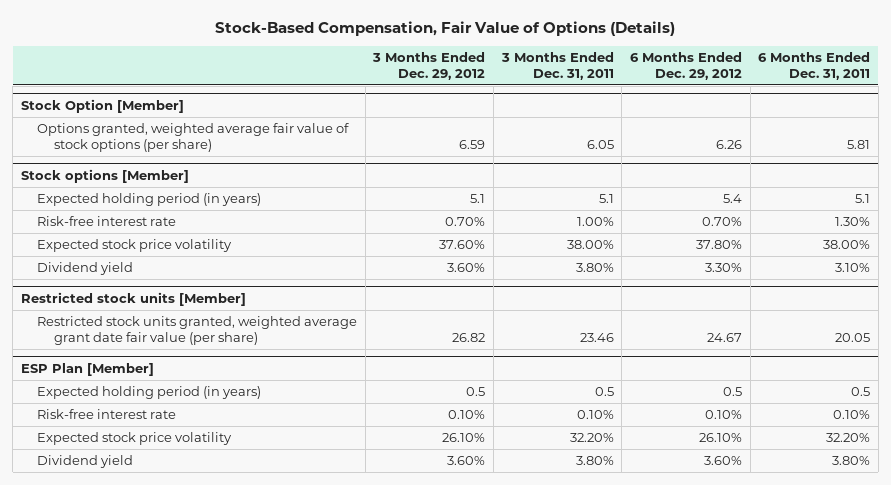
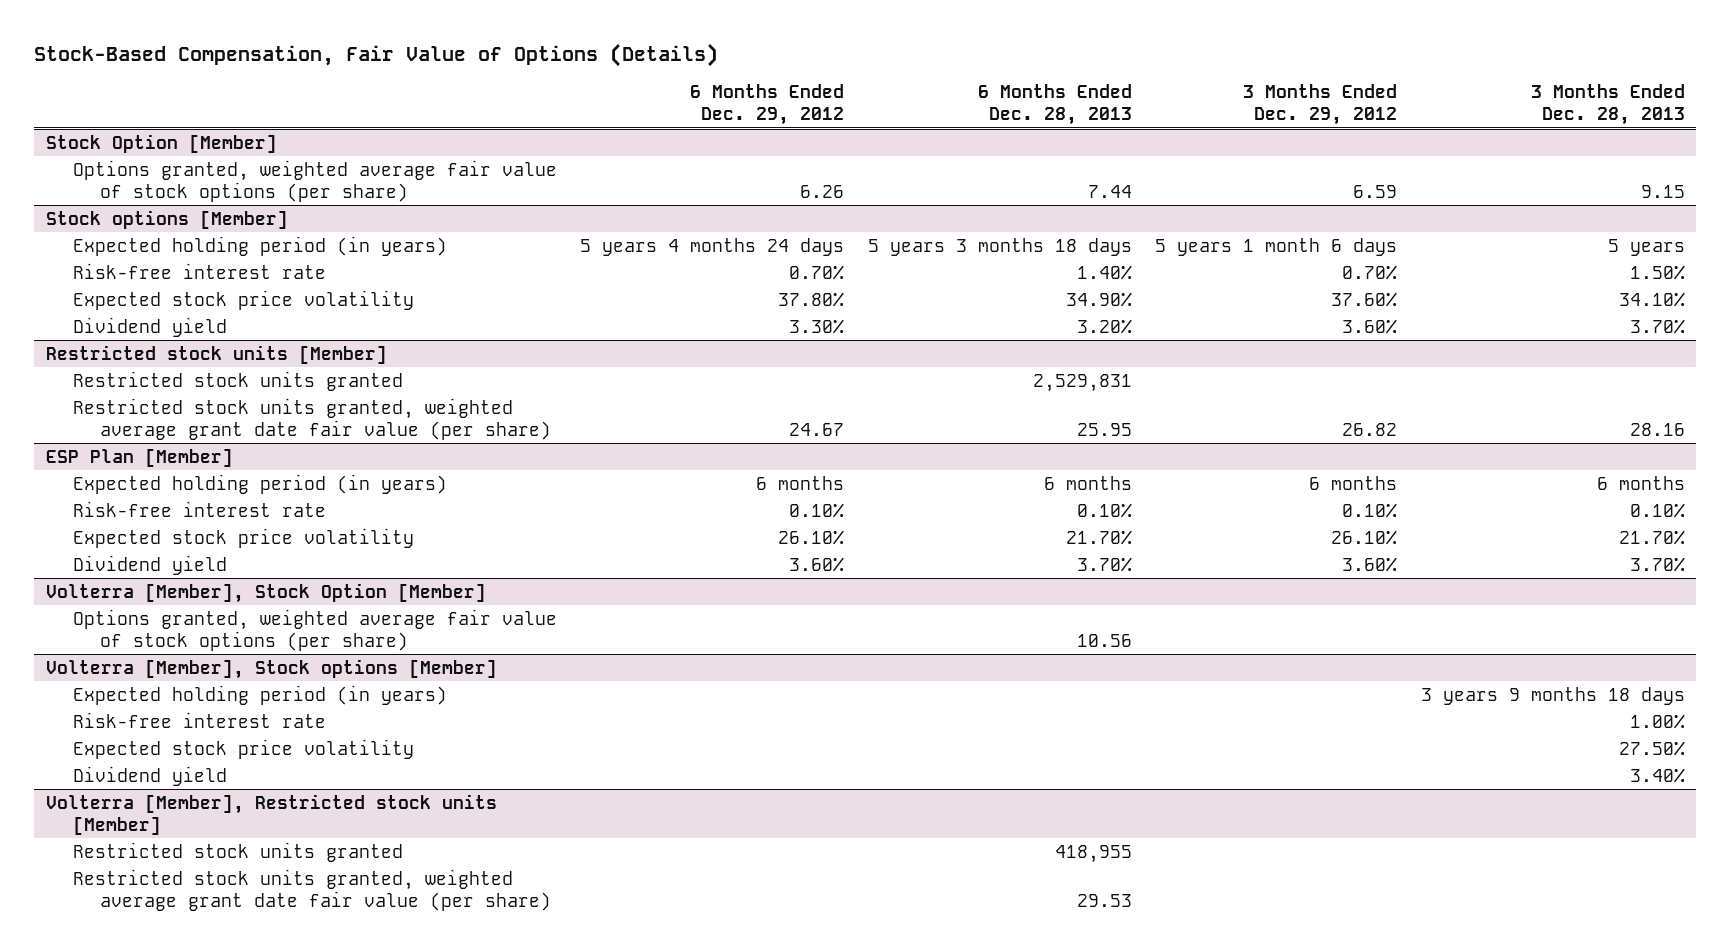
- | 3 Months Ended Dec. 29, 2012 | 3 Months Ended Dec. 31, 2011 | 6 Months Ended Dec. 29, 2012 | 6 Months Ended Dec. 31, 2011
+ | 6 Months Ended Dec. 29, 2012 | 6 Months Ended Dec. 28, 2013 | 3 Months Ended Dec. 29, 2012 | 3 Months Ended Dec. 28, 2013
@ Stock options [Member]
- Expected holding period (in years) | 5.1 | 5.1 | 5.4 | 5.1
+ Expected holding period (in years) | 5 years 4 months 24 days | 5 years 3 months 18 days | 5 years 1 month 6 days | 5 years
@ Restricted stock units [Member]
+ Restricted stock units granted | | 2,529,831 | |
@ ESP Plan [Member]
- Expected holding period (in years) | 0.5 | 0.5 | 0.5 | 0.5
+ Expected holding period (in years) | 6 months | 6 months | 6 months | 6 months
+ Volterra [Member], Stock Option [Member]
+ Options granted, weighted average fair value of stock options (per share) | | 10.56 | |
+ Volterra [Member], Stock options [Member]
+ Expected holding period (in years) | | | | 3 years 9 months 18 days
+ Risk-free interest rate | | | | 1.00%
+ Expected stock price volatility | | | | 27.50%
+ Dividend yield | | | | 3.40%
+ Volterra [Member], Restricted stock units [Member]
+ Restricted stock units granted | | 418,955 | |
+ Restricted stock units granted, weighted average grant date fair value (per share) | | 29.53 | |

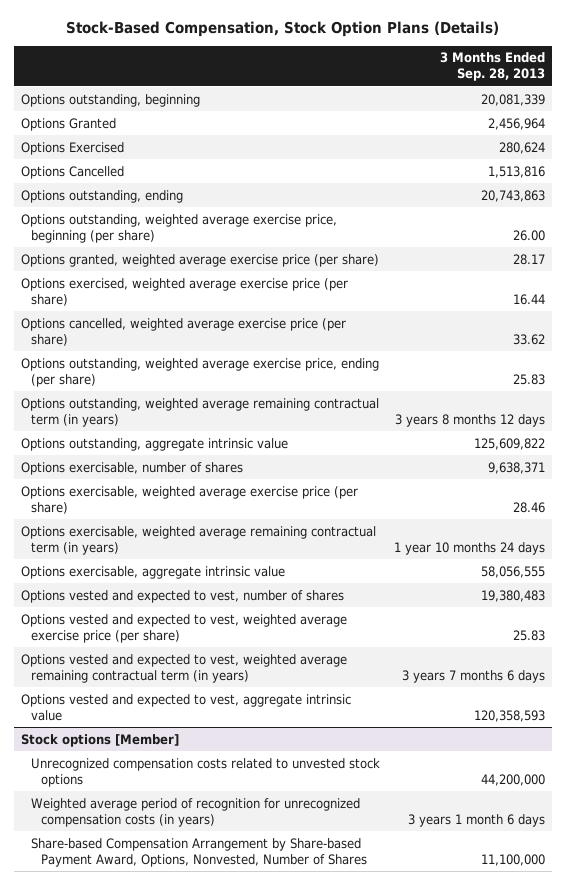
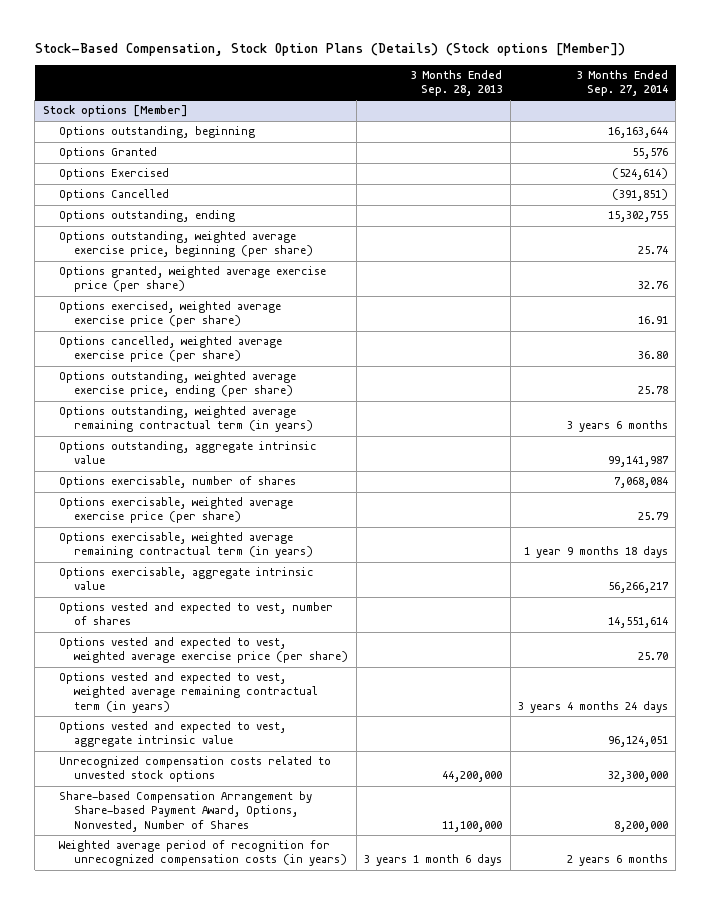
- Stock-Based Compensation, Stock Option Plans (Details)
+ Stock-Based Compensation, Stock Option Plans (Details) (Stock options [Member])
- | 3 Months Ended Sep. 28, 2013
+ | 3 Months Ended Sep. 28, 2013 | 3 Months Ended Sep. 27, 2014
- Options outstanding, beginning | 20,081,339
- Options Granted | 2,456,964
- Options Exercised | 280,624
- Options Cancelled | 1,513,816
- Options outstanding, ending | 20,743,863
- Options outstanding, weighted average exercise price, beginning (per share) | 26.00
- Options granted, weighted average exercise price (per share) | 28.17
- Options exercised, weighted average exercise price (per share) | 16.44
- Options cancelled, weighted average exercise price (per share) | 33.62
- Options outstanding, weighted average exercise price, ending (per share) | 25.83
- Options outstanding, weighted average remaining contractual term (in years) | 3 years 8 months 12 days
- Options outstanding, aggregate intrinsic value | 125,609,822
- Options exercisable, number of shares | 9,638,371
- Options exercisable, weighted average exercise price (per share) | 28.46
- Options exercisable, weighted average remaining contractual term (in years) | 1 year 10 months 24 days
- Options exercisable, aggregate intrinsic value | 58,056,555
- Options vested and expected to vest, number of shares | 19,380,483
- Options vested and expected to vest, weighted average exercise price (per share) | 25.83
- Options vested and expected to vest, weighted average remaining contractual term (in years) | 3 years 7 months 6 days
- Options vested and expected to vest, aggregate intrinsic value | 120,358,593
@ Stock options [Member]
+ Options outstanding, beginning | | 16,163,644
+ Options Granted | | 55,576
+ Options Exercised | | (524,614)
+ Options Cancelled | | (391,851)
+ Options outstanding, ending | | 15,302,755
+ Options outstanding, weighted average exercise price, beginning (per share) | | 25.74
+ Options granted, weighted average exercise price (per share) | | 32.76
+ Options exercised, weighted average exercise price (per share) | | 16.91
+ Options cancelled, weighted average exercise price (per share) | | 36.80
+ Options outstanding, weighted average exercise price, ending (per share) | | 25.78
+ Options outstanding, weighted average remaining contractual term (in years) | | 3 years 6 months
+ Options outstanding, aggregate intrinsic value | | 99,141,987
+ Options exercisable, number of shares | | 7,068,084
+ Options exercisable, weighted average exercise price (per share) | | 25.79
+ Options exercisable, weighted average remaining contractual term (in years) | | 1 year 9 months 18 days
+ Options exercisable, aggregate intrinsic value | | 56,266,217
+ Options vested and expected to vest, number of shares | | 14,551,614
+ Options vested and expected to vest, weighted average exercise price (per share) | | 25.70
+ Options vested and expected to vest, weighted average remaining contractual term (in years) | | 3 years 4 months 24 days
+ Options vested and expected to vest, aggregate intrinsic value | | 96,124,051
moved down: Weighted average period of recognition for unrecognized compensation costs (in years) | 3 years 1 month 6 days | 2 years 6 months

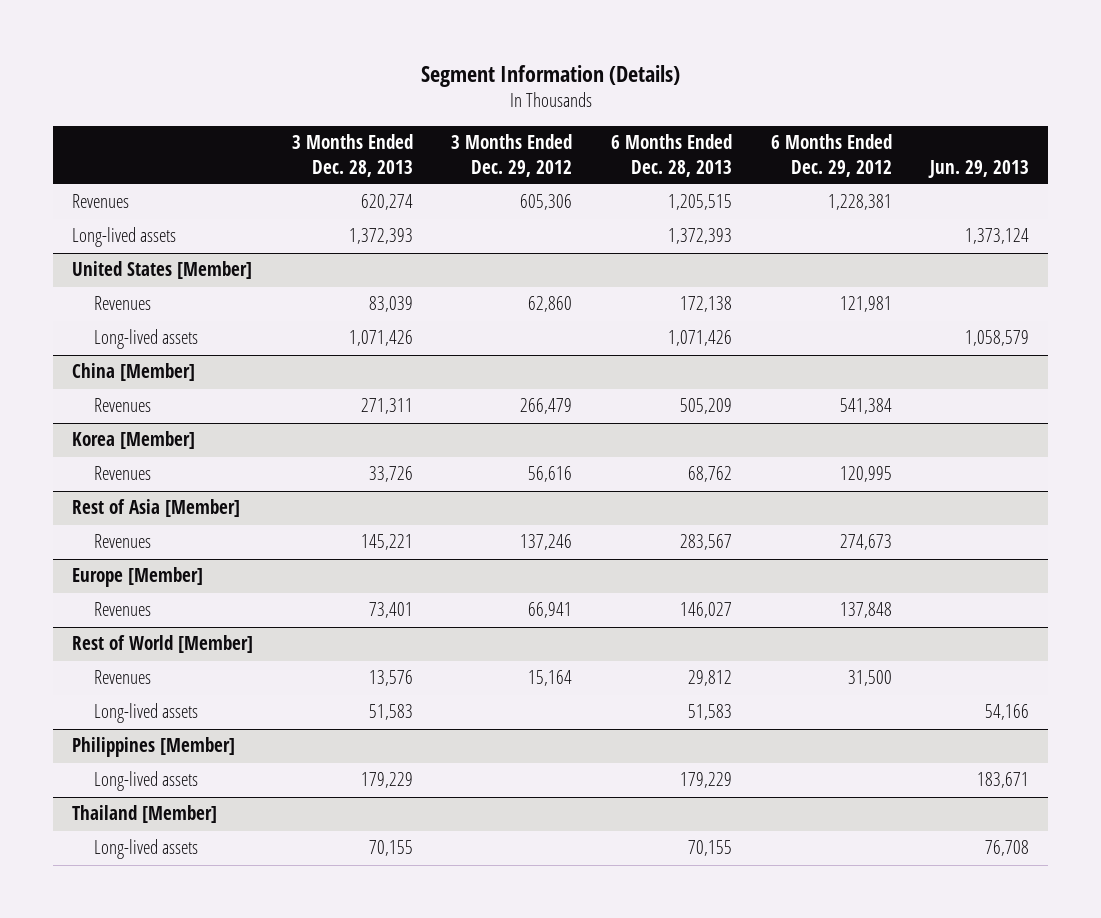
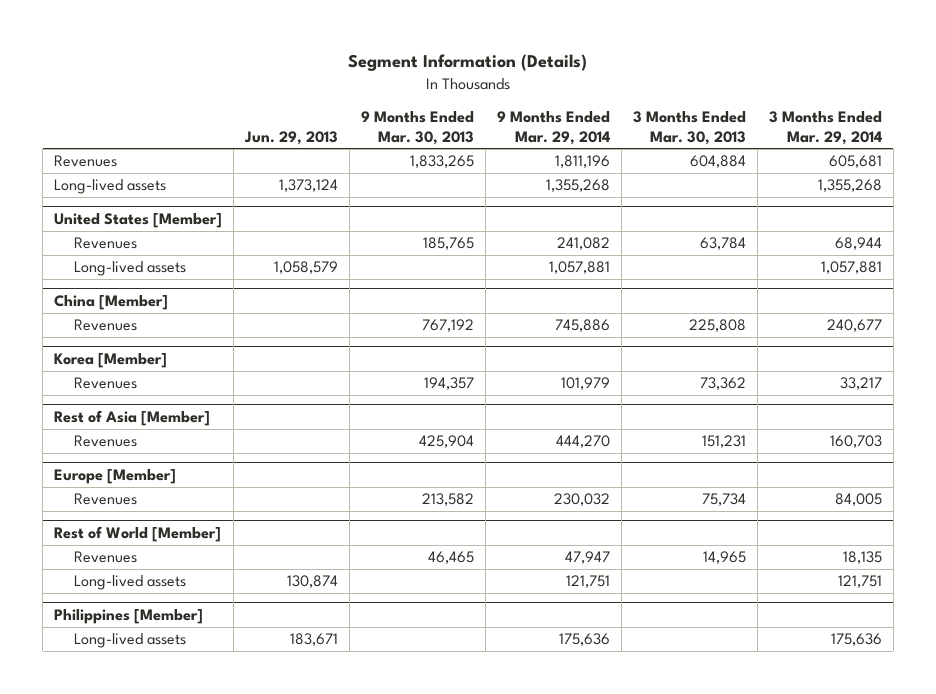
- | 3 Months Ended Dec. 28, 2013 | 3 Months Ended Dec. 29, 2012 | 6 Months Ended Dec. 28, 2013 | 6 Months Ended Dec. 29, 2012 | Jun. 29, 2013
+ | Jun. 29, 2013 | 9 Months Ended Mar. 30, 2013 | 9 Months Ended Mar. 29, 2014 | 3 Months Ended Mar. 30, 2013 | 3 Months Ended Mar. 29, 2014
@ Rest of World [Member]
- Long-lived assets | 51,583 | | 51,583 | | 54,166
+ Long-lived assets | 130,874 | | 121,751 | | 121,751
- Thailand [Member]
- Long-lived assets | 70,155 | | 70,155 | | 76,708

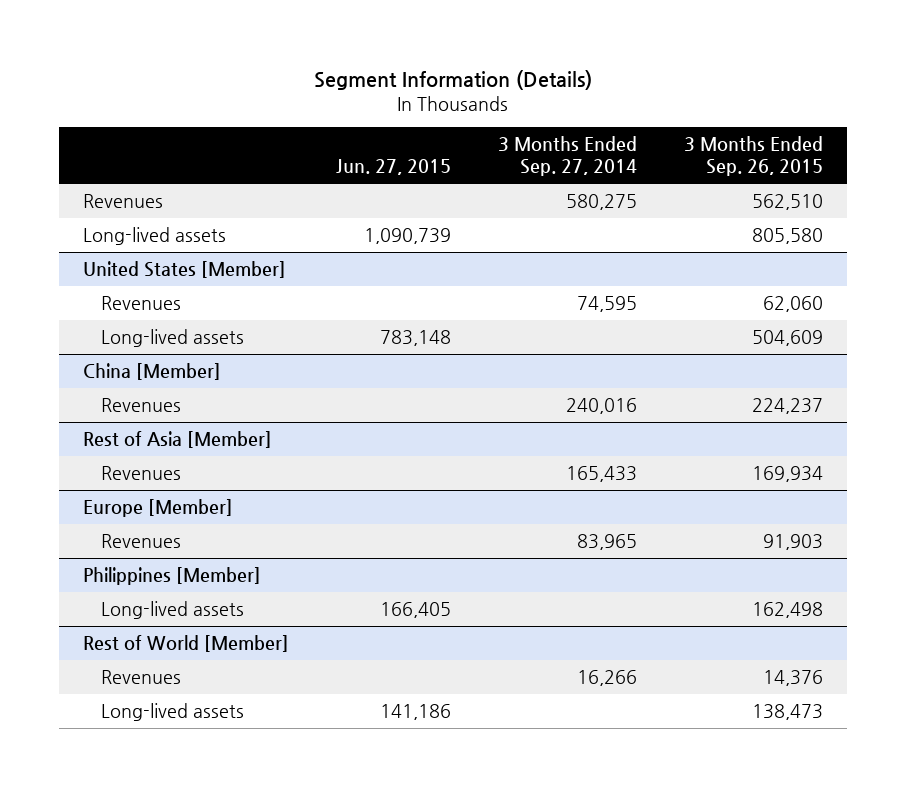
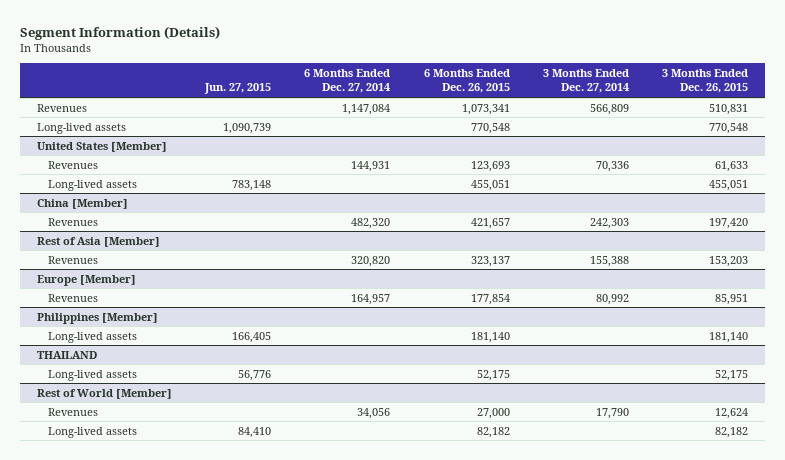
- | Jun. 27, 2015 | 3 Months Ended Sep. 27, 2014 | 3 Months Ended Sep. 26, 2015
+ | Jun. 27, 2015 | 6 Months Ended Dec. 27, 2014 | 6 Months Ended Dec. 26, 2015 | 3 Months Ended Dec. 27, 2014 | 3 Months Ended Dec. 26, 2015
+ THAILAND
+ Long-lived assets | 56,776 | | 52,175 | | 52,175
@ Rest of World [Member]
- Long-lived assets | 141,186 | | 138,473
+ Long-lived assets | 84,410 | | 82,182 | | 82,182

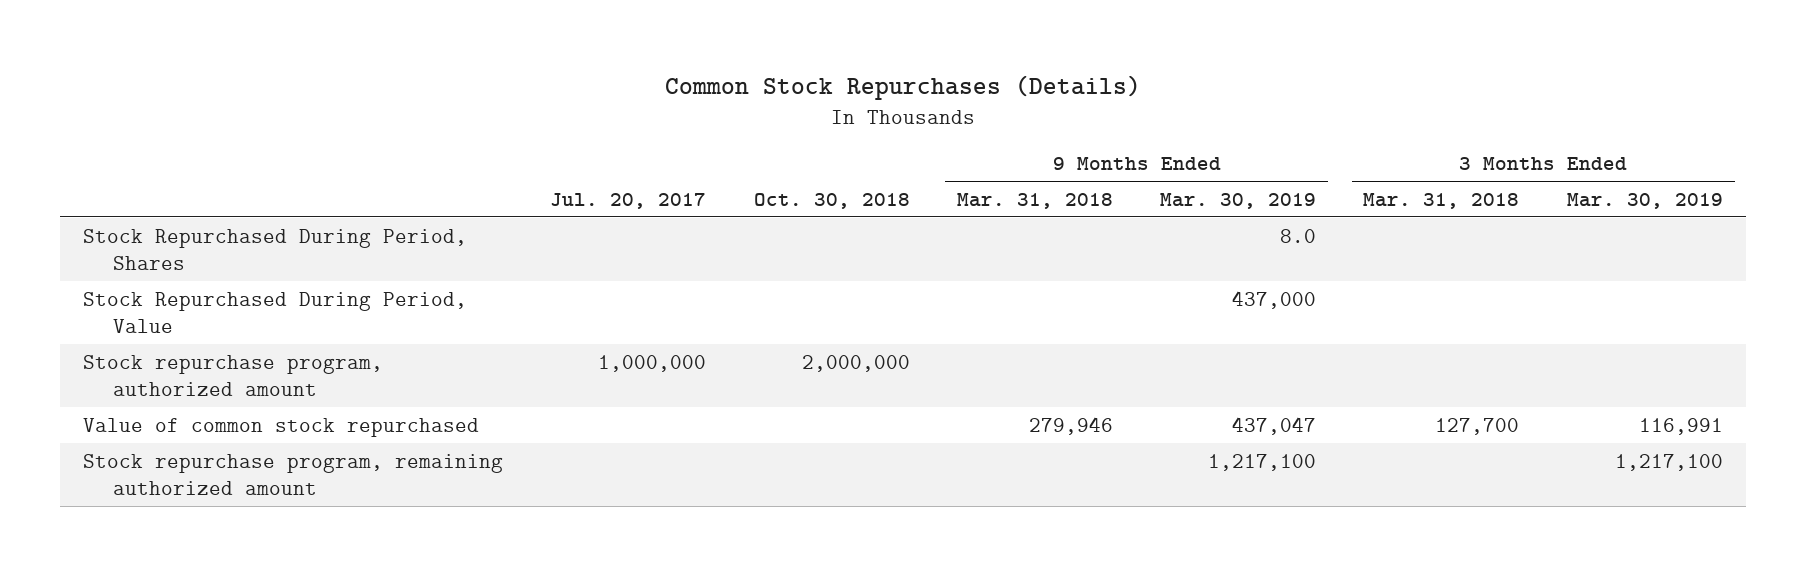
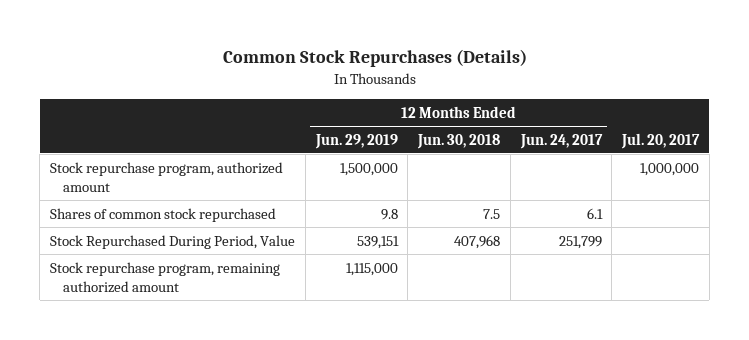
- | Jul. 20, 2017 | Oct. 30, 2018 | 9 Months Ended Mar. 31, 2018 | 9 Months Ended Mar. 30, 2019 | 3 Months Ended Mar. 31, 2018 | 3 Months Ended Mar. 30, 2019
+ | 12 Months Ended Jun. 29, 2019 | 12 Months Ended Jun. 30, 2018 | 12 Months Ended Jun. 24, 2017 | Jul. 20, 2017
- Stock Repurchased During Period, Shares | | | | 8.0 | |
- Value of common stock repurchased | | | 279,946 | 437,047 | 127,700 | 116,991
+ Shares of common stock repurchased | 9.8 | 7.5 | 6.1 |
moved down: Stock Repurchased During Period, Value | 539,151 | 407,968 | 251,799 |

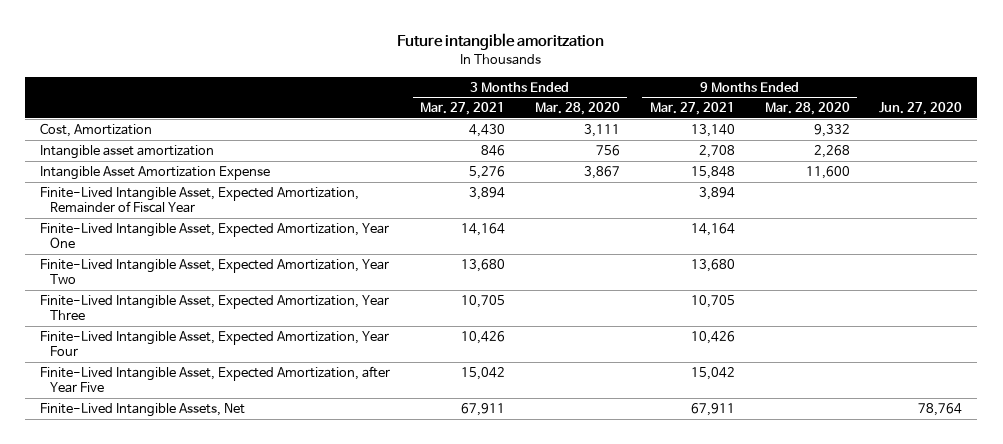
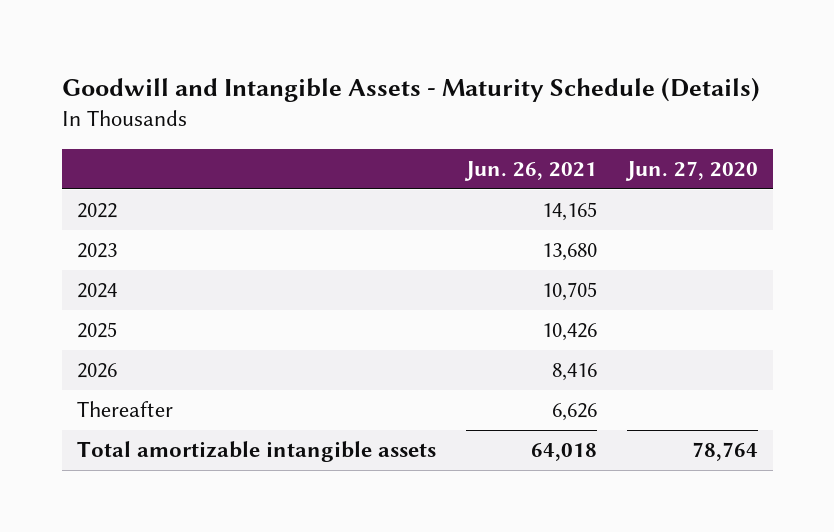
- Future intangible amoritzation
+ Goodwill and Intangible Assets - Maturity Schedule (Details)
- | 3 Months Ended Mar. 27, 2021 | 3 Months Ended Mar. 28, 2020 | 9 Months Ended Mar. 27, 2021 | 9 Months Ended Mar. 28, 2020 | Jun. 27, 2020
+ | Jun. 26, 2021 | Jun. 27, 2020
- Cost, Amortization | 4,430 | 3,111 | 13,140 | 9,332 |
- Intangible asset amortization | 846 | 756 | 2,708 | 2,268 |
- Intangible Asset Amortization Expense | 5,276 | 3,867 | 15,848 | 11,600 |
- Finite-Lived Intangible Asset, Expected Amortization, Remainder of Fiscal Year | 3,894 | | 3,894 | |
- Finite-Lived Intangible Asset, Expected Amortization, Year One | 14,164 | | 14,164 | |
- Finite-Lived Intangible Asset, Expected Amortization, Year Two | 13,680 | | 13,680 | |
- Finite-Lived Intangible Asset, Expected Amortization, Year Three | 10,705 | | 10,705 | |
- Finite-Lived Intangible Asset, Expected Amortization, Year Four | 10,426 | | 10,426 | |
- Finite-Lived Intangible Asset, Expected Amortization, after Year Five | 15,042 | | 15,042 | |
- Finite-Lived Intangible Assets, Net | 67,911 | | 67,911 | | 78,764
+ 2022 | 14,165 |
+ 2023 | 13,680 |
+ 2024 | 10,705 |
+ 2025 | 10,426 |
+ 2026 | 8,416 |
+ Thereafter | 6,626 |
+ Total amortizable intangible assets | 64,018 | 78,764

